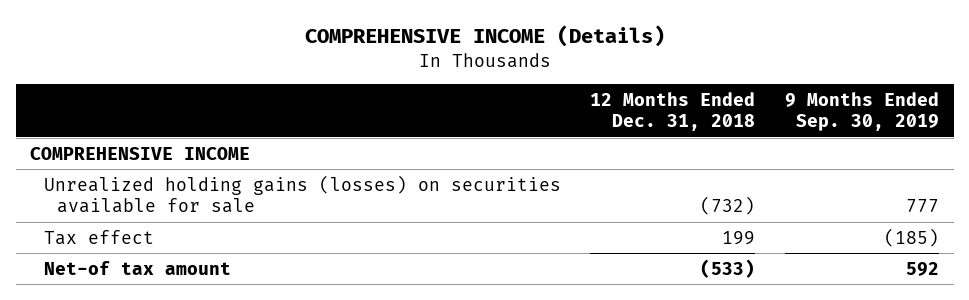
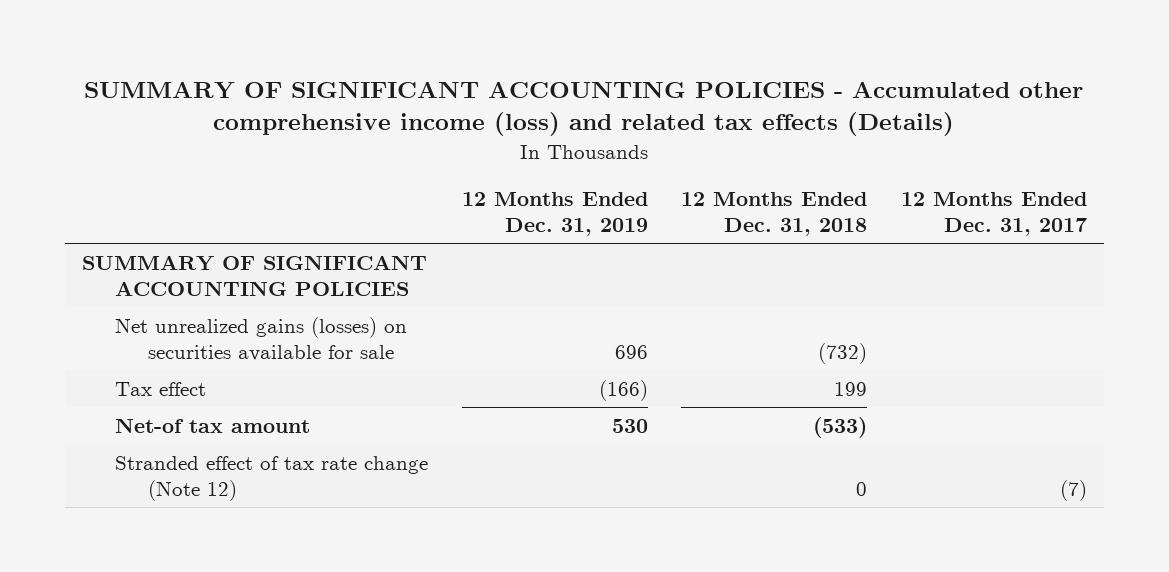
- COMPREHENSIVE INCOME (Details)
+ SUMMARY OF SIGNIFICANT ACCOUNTING POLICIES - Accumulated other comprehensive income (loss) and related tax effects (Details)
- | 12 Months Ended Dec. 31, 2018 | 9 Months Ended Sep. 30, 2019
+ | 12 Months Ended Dec. 31, 2019 | 12 Months Ended Dec. 31, 2018 | 12 Months Ended Dec. 31, 2017
- COMPREHENSIVE INCOME
- Unrealized holding gains (losses) on securities available for sale | (732) | 777
+ SUMMARY OF SIGNIFICANT ACCOUNTING POLICIES
+ Net unrealized gains (losses) on securities available for sale | 696 | (732) |
+ Stranded effect of tax rate change (Note 12) | | 0 | (7)

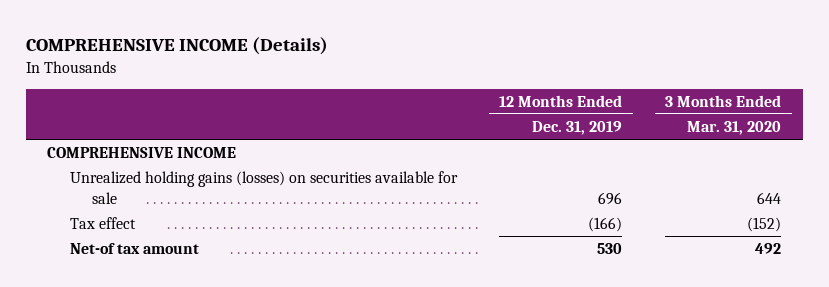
- SUMMARY OF SIGNIFICANT ACCOUNTING POLICIES - Accumulated other comprehensive income (loss) and related tax effects (Details)
+ COMPREHENSIVE INCOME (Details)
- | 12 Months Ended Dec. 31, 2019 | 12 Months Ended Dec. 31, 2018 | 12 Months Ended Dec. 31, 2017
+ | 12 Months Ended Dec. 31, 2019 | 3 Months Ended Mar. 31, 2020
- SUMMARY OF SIGNIFICANT ACCOUNTING POLICIES
- Net unrealized gains (losses) on securities available for sale | 696 | (732) |
+ COMPREHENSIVE INCOME
+ Unrealized holding gains (losses) on securities available for sale | 696 | 644
- Stranded effect of tax rate change (Note 12) | | 0 | (7)

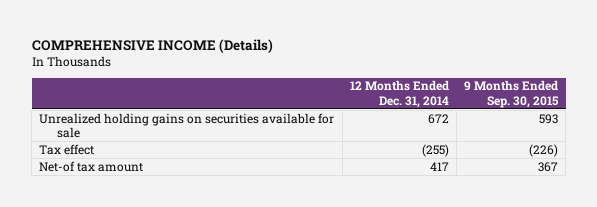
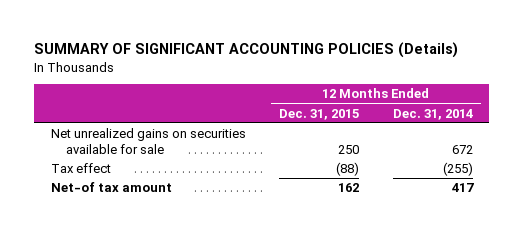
- COMPREHENSIVE INCOME (Details)
+ SUMMARY OF SIGNIFICANT ACCOUNTING POLICIES (Details)
- | 12 Months Ended Dec. 31, 2014 | 9 Months Ended Sep. 30, 2015
+ | 12 Months Ended Dec. 31, 2015 | 12 Months Ended Dec. 31, 2014
- Unrealized holding gains on securities available for sale | 672 | 593
+ Net unrealized gains on securities available for sale | 250 | 672

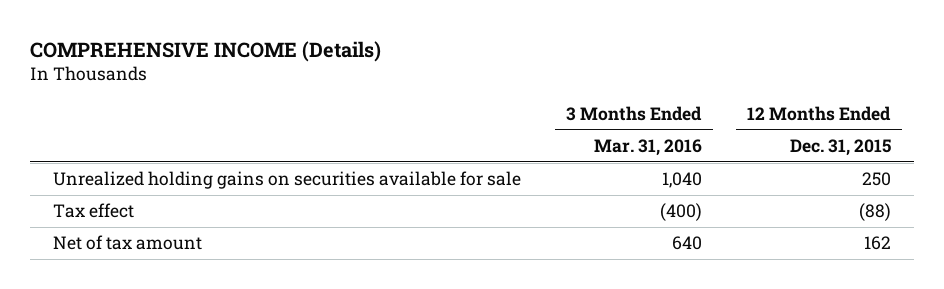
- SUMMARY OF SIGNIFICANT ACCOUNTING POLICIES (Details)
+ COMPREHENSIVE INCOME (Details)
- | 12 Months Ended Dec. 31, 2015 | 12 Months Ended Dec. 31, 2014
+ | 3 Months Ended Mar. 31, 2016 | 12 Months Ended Dec. 31, 2015
- Net unrealized gains on securities available for sale | 250 | 672
+ Unrealized holding gains on securities available for sale | 1,040 | 250
- Net-of tax amount | 162 | 417
+ Net of tax amount | 640 | 162

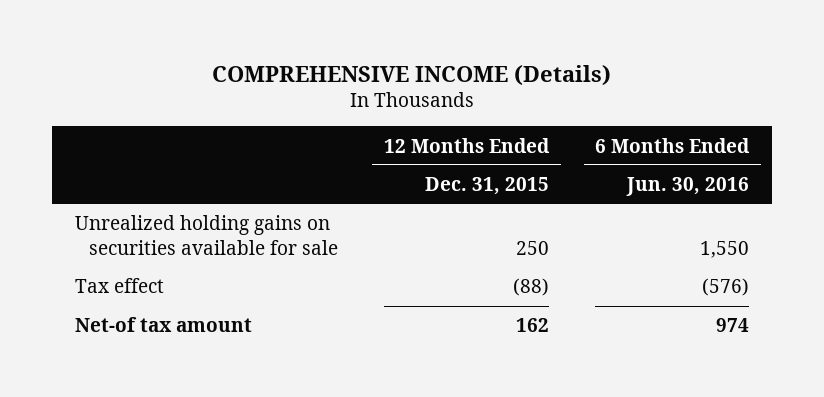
- | 3 Months Ended Mar. 31, 2016 | 12 Months Ended Dec. 31, 2015
+ | 12 Months Ended Dec. 31, 2015 | 6 Months Ended Jun. 30, 2016
- Net of tax amount | 640 | 162
+ Net-of tax amount | 162 | 974

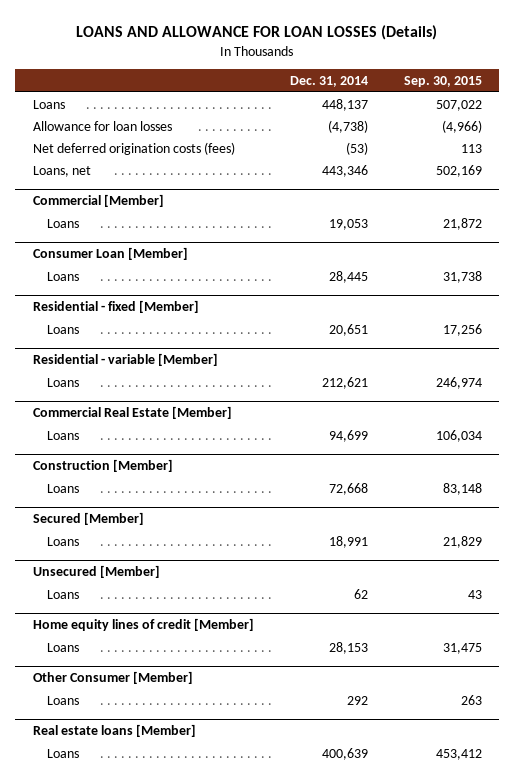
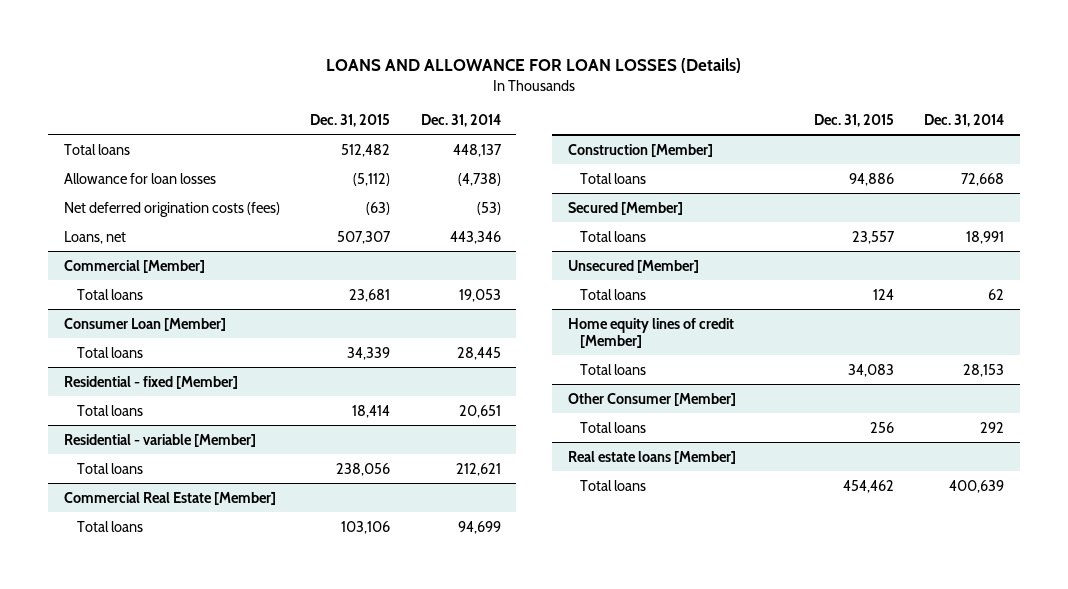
- | Dec. 31, 2014 | Sep. 30, 2015
+ | Dec. 31, 2015 | Dec. 31, 2014
- Loans | 448,137 | 507,022
+ Total loans | 512,482 | 448,137
@ Commercial [Member]
- Loans | 19,053 | 21,872
+ Total loans | 23,681 | 19,053
@ Consumer Loan [Member]
- Loans | 28,445 | 31,738
+ Total loans | 34,339 | 28,445
@ Residential - fixed [Member]
- Loans | 20,651 | 17,256
+ Total loans | 18,414 | 20,651
@ Residential - variable [Member]
- Loans | 212,621 | 246,974
+ Total loans | 238,056 | 212,621
@ Commercial Real Estate [Member]
- Loans | 94,699 | 106,034
+ Total loans | 103,106 | 94,699
@ Construction [Member]
- Loans | 72,668 | 83,148
+ Total loans | 94,886 | 72,668
@ Secured [Member]
- Loans | 18,991 | 21,829
+ Total loans | 23,557 | 18,991
@ Unsecured [Member]
- Loans | 62 | 43
+ Total loans | 124 | 62
@ Home equity lines of credit [Member]
- Loans | 28,153 | 31,475
+ Total loans | 34,083 | 28,153
@ Other Consumer [Member]
- Loans | 292 | 263
+ Total loans | 256 | 292
@ Real estate loans [Member]
- Loans | 400,639 | 453,412
+ Total loans | 454,462 | 400,639

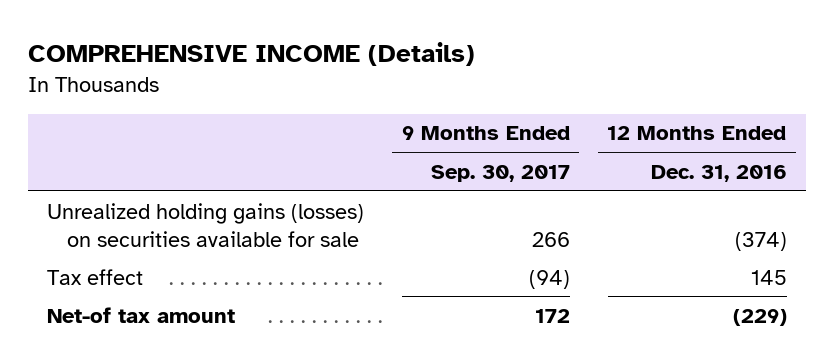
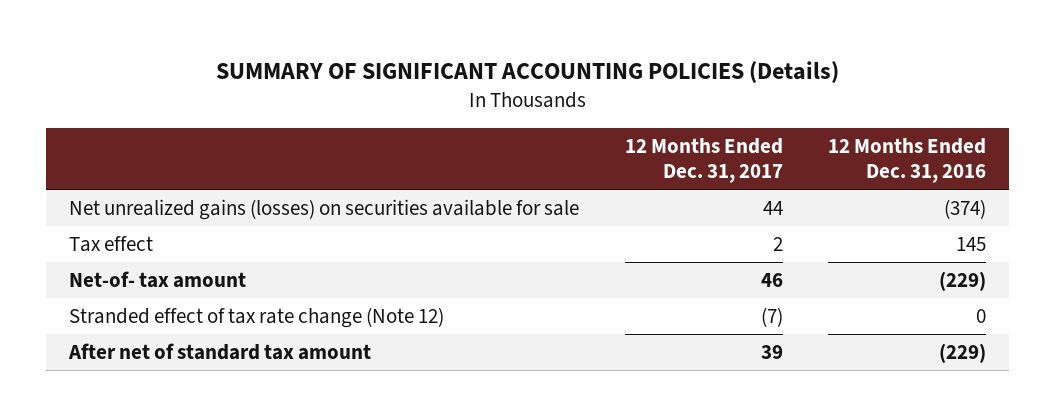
- COMPREHENSIVE INCOME (Details)
+ SUMMARY OF SIGNIFICANT ACCOUNTING POLICIES (Details)
- | 9 Months Ended Sep. 30, 2017 | 12 Months Ended Dec. 31, 2016
+ | 12 Months Ended Dec. 31, 2017 | 12 Months Ended Dec. 31, 2016
- Unrealized holding gains (losses) on securities available for sale | 266 | (374)
+ Net unrealized gains (losses) on securities available for sale | 44 | (374)
- Net-of tax amount | 172 | (229)
+ Net-of- tax amount | 46 | (229)
+ Stranded effect of tax rate change (Note 12) | (7) | 0
+ After net of standard tax amount | 39 | (229)

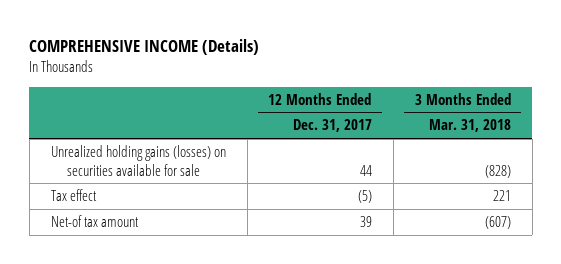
- SUMMARY OF SIGNIFICANT ACCOUNTING POLICIES (Details)
+ COMPREHENSIVE INCOME (Details)
- | 12 Months Ended Dec. 31, 2017 | 12 Months Ended Dec. 31, 2016
+ | 12 Months Ended Dec. 31, 2017 | 3 Months Ended Mar. 31, 2018
- Net unrealized gains (losses) on securities available for sale | 44 | (374)
- Tax effect | 2 | 145
- Net-of- tax amount | 46 | (229)
- Stranded effect of tax rate change (Note 12) | (7) | 0
- After net of standard tax amount | 39 | (229)
+ Unrealized holding gains (losses) on securities available for sale | 44 | (828)
+ Tax effect | (5) | 221
+ Net-of tax amount | 39 | (607)

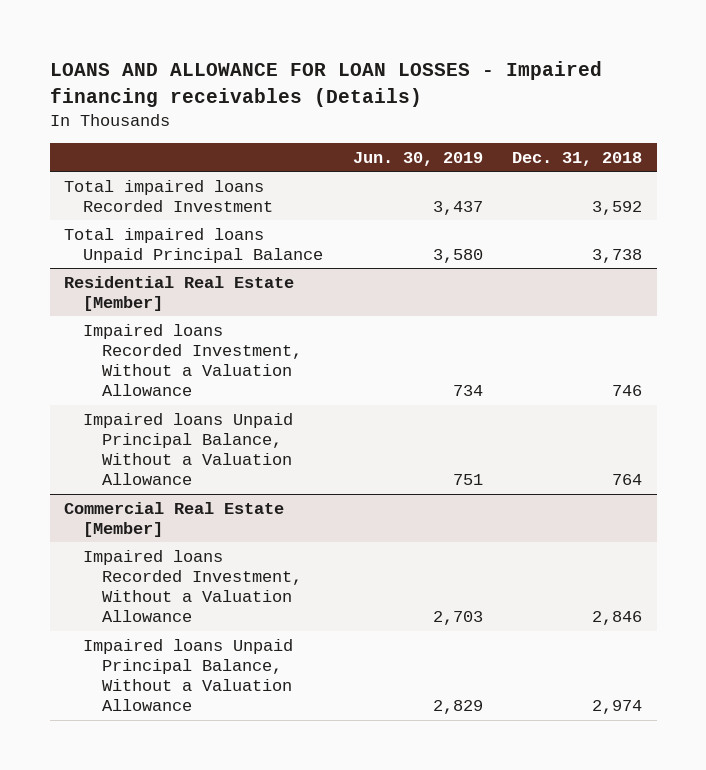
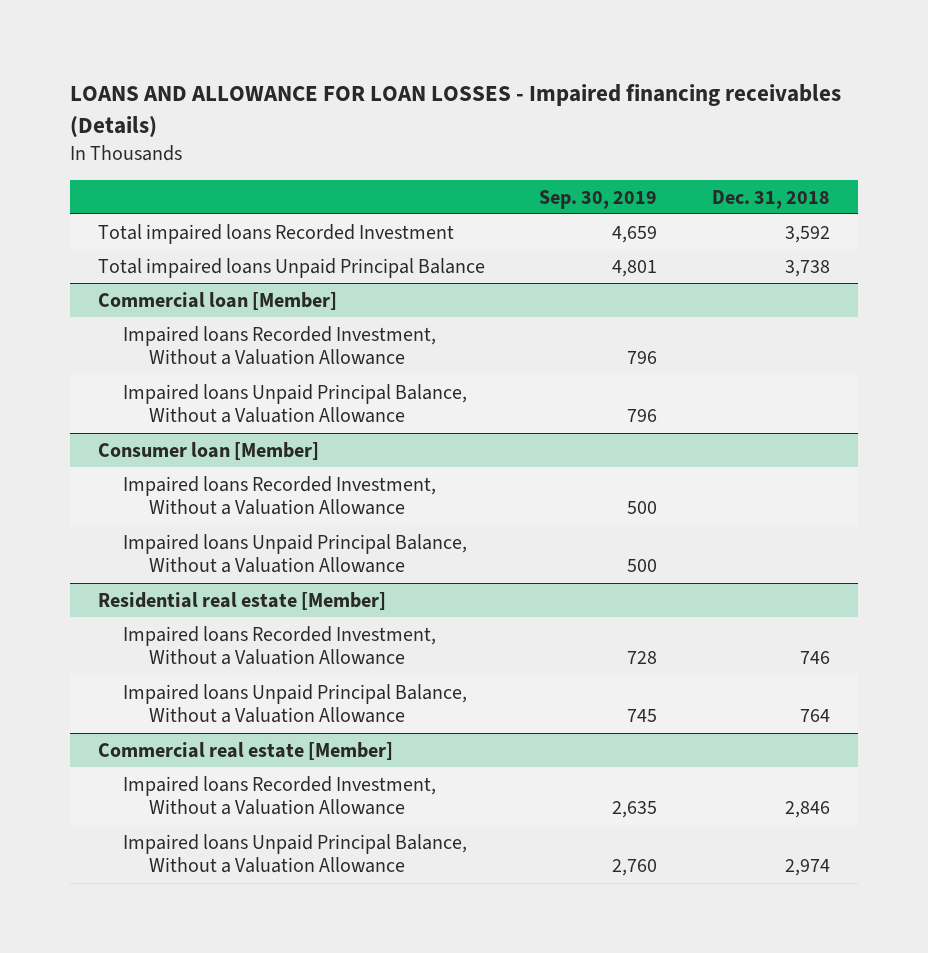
- | Jun. 30, 2019 | Dec. 31, 2018
+ | Sep. 30, 2019 | Dec. 31, 2018
- Residential Real Estate [Member]
+ Commercial loan [Member]
+ Impaired loans Recorded Investment, Without a Valuation Allowance | 796 |
+ Impaired loans Unpaid Principal Balance, Without a Valuation Allowance | 796 |
+ Consumer loan [Member]
+ Impaired loans Recorded Investment, Without a Valuation Allowance | 500 |
+ Impaired loans Unpaid Principal Balance, Without a Valuation Allowance | 500 |
+ Residential real estate [Member]
- Commercial Real Estate [Member]
+ Commercial real estate [Member]

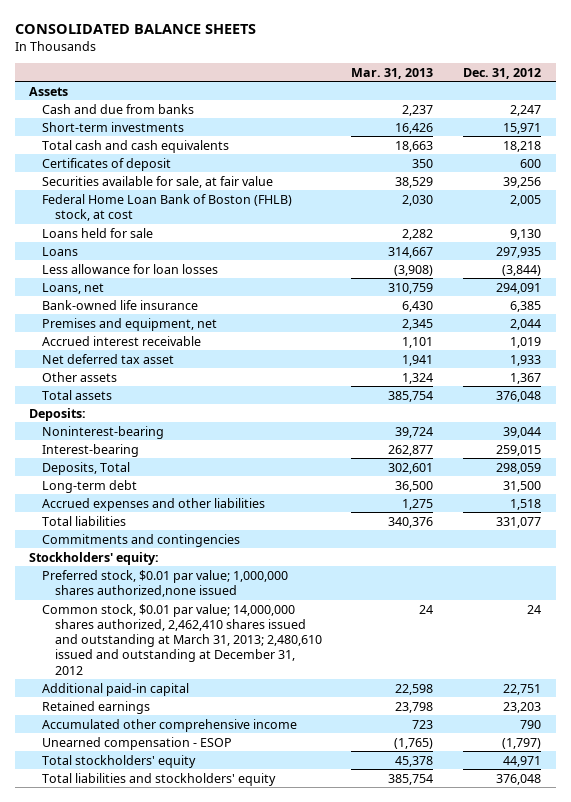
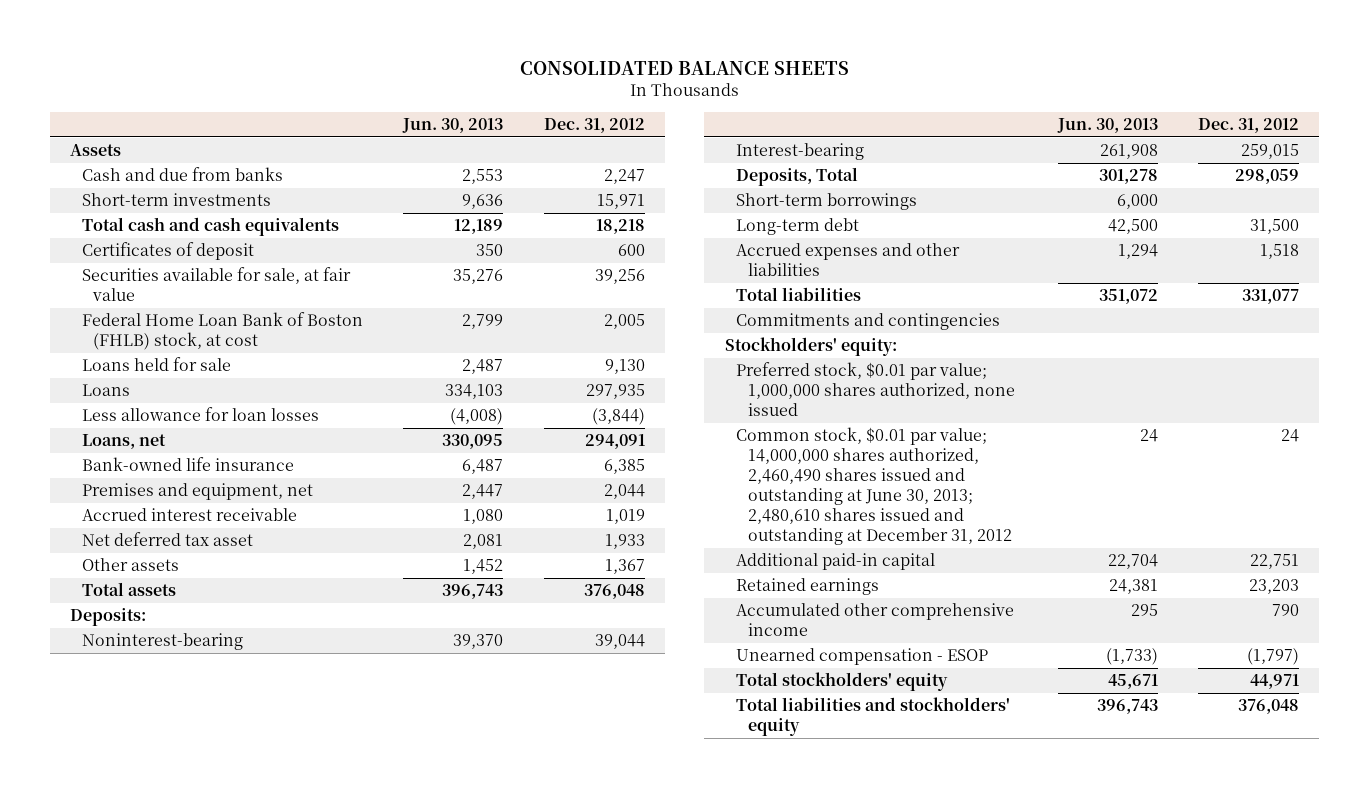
- | Mar. 31, 2013 | Dec. 31, 2012
+ | Jun. 30, 2013 | Dec. 31, 2012
+ Short-term borrowings | 6,000 |
- Preferred stock, $0.01 par value; 1,000,000 shares authorized,none issued
- Common stock, $0.01 par value; 14,000,000 shares authorized, 2,462,410 shares issued and outstanding at March 31, 2013; 2,480,610 issued and outstanding at December 31, 2012 | 24 | 24
+ Preferred stock, $0.01 par value; 1,000,000 shares authorized, none issued
+ Common stock, $0.01 par value; 14,000,000 shares authorized, 2,460,490 shares issued and outstanding at June 30, 2013; 2,480,610 shares issued and outstanding at December 31, 2012 | 24 | 24

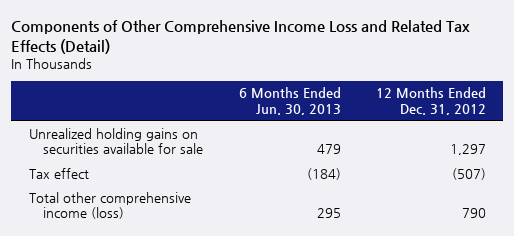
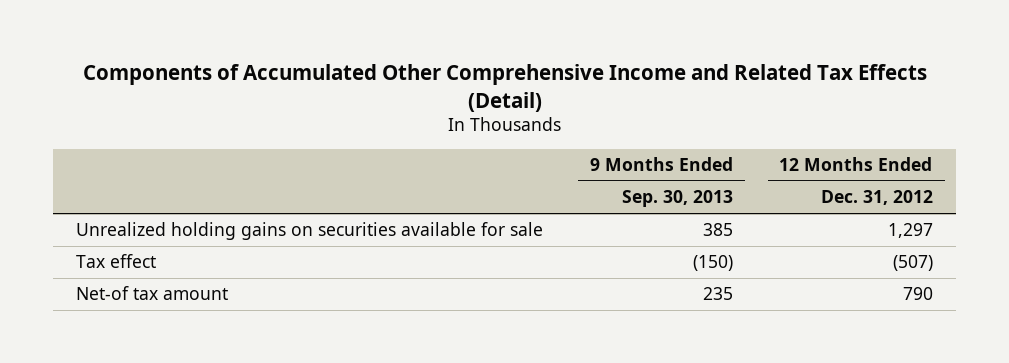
- Components of Other Comprehensive Income Loss and Related Tax Effects (Detail)
+ Components of Accumulated Other Comprehensive Income and Related Tax Effects (Detail)
- | 6 Months Ended Jun. 30, 2013 | 12 Months Ended Dec. 31, 2012
+ | 9 Months Ended Sep. 30, 2013 | 12 Months Ended Dec. 31, 2012
- Total other comprehensive income (loss) | 295 | 790
+ Net-of tax amount | 235 | 790

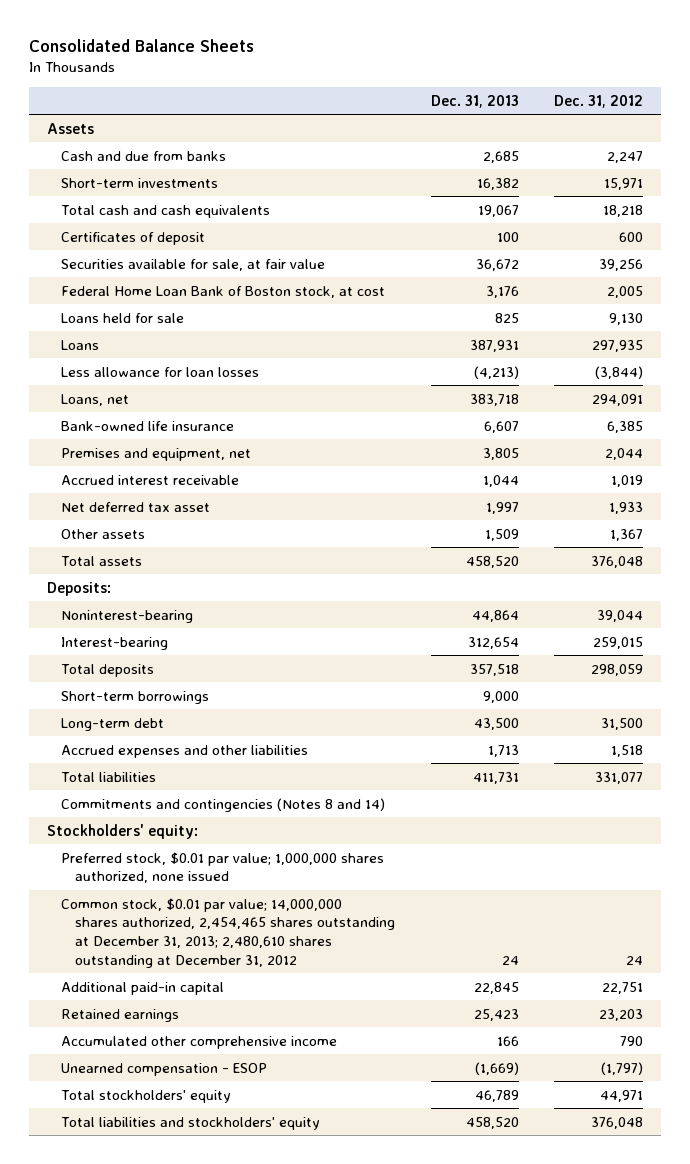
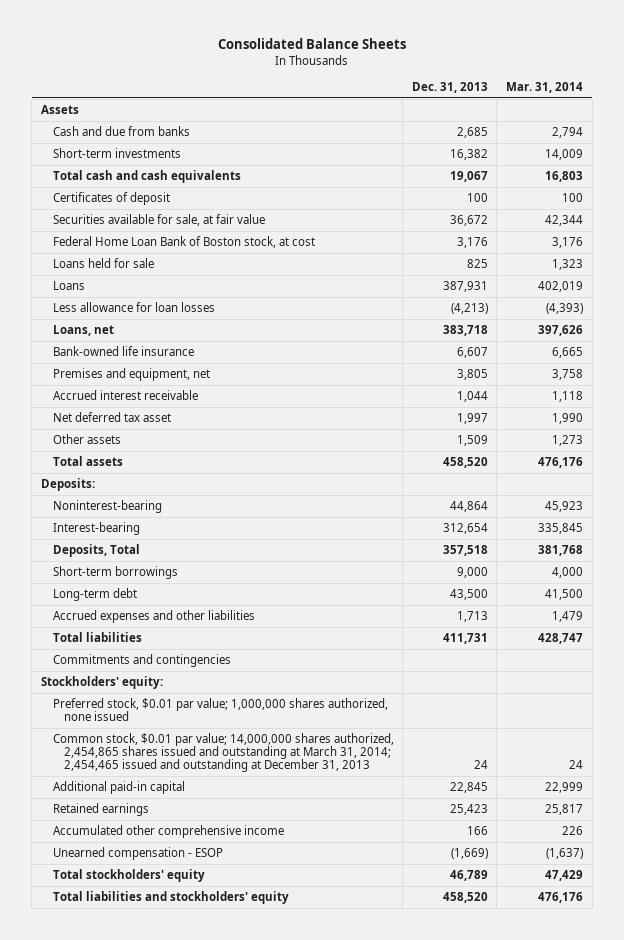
- | Dec. 31, 2013 | Dec. 31, 2012
+ | Dec. 31, 2013 | Mar. 31, 2014
- Total deposits | 357,518 | 298,059
+ Deposits, Total | 357,518 | 381,768
- Commitments and contingencies (Notes 8 and 14)
+ Commitments and contingencies
- Common stock, $0.01 par value; 14,000,000 shares authorized, 2,454,465 shares outstanding at December 31, 2013; 2,480,610 shares outstanding at December 31, 2012 | 24 | 24
+ Common stock, $0.01 par value; 14,000,000 shares authorized, 2,454,865 shares issued and outstanding at March 31, 2014; 2,454,465 issued and outstanding at December 31, 2013 | 24 | 24

